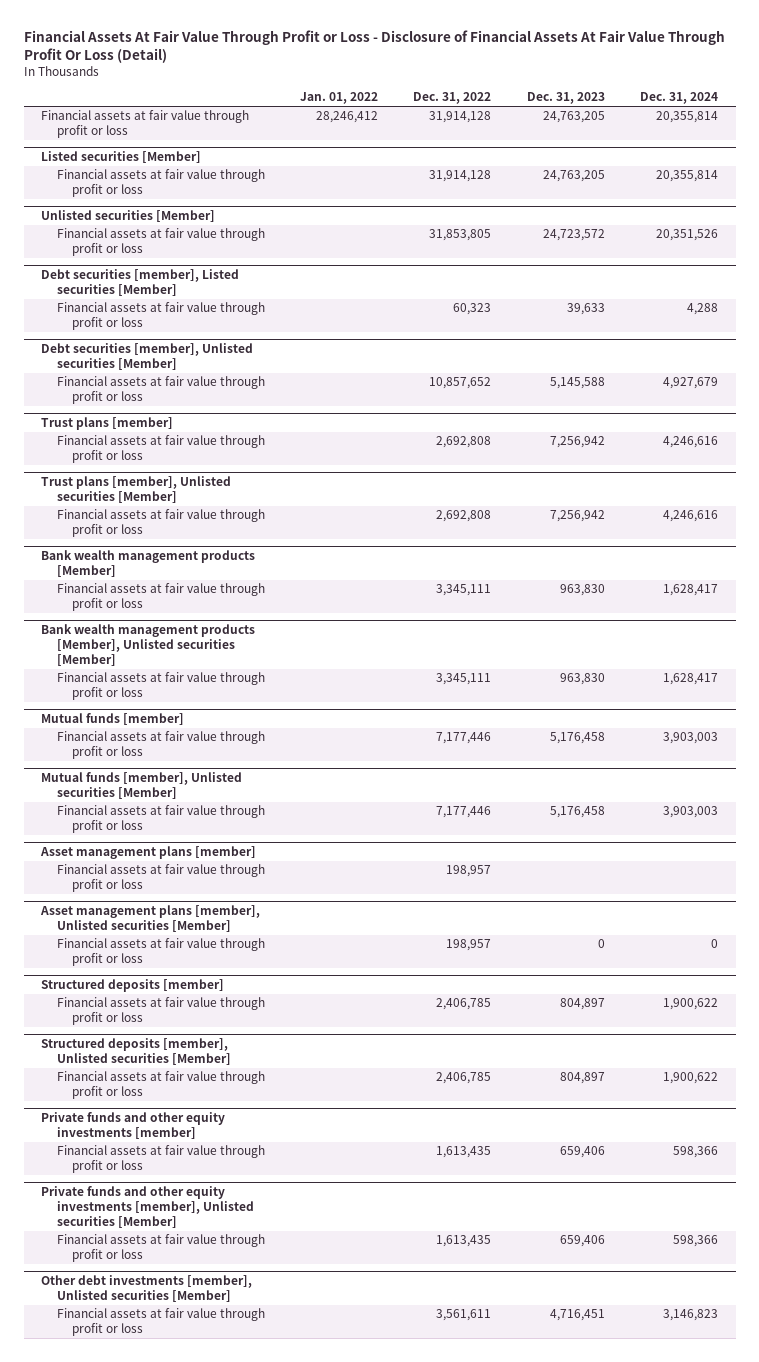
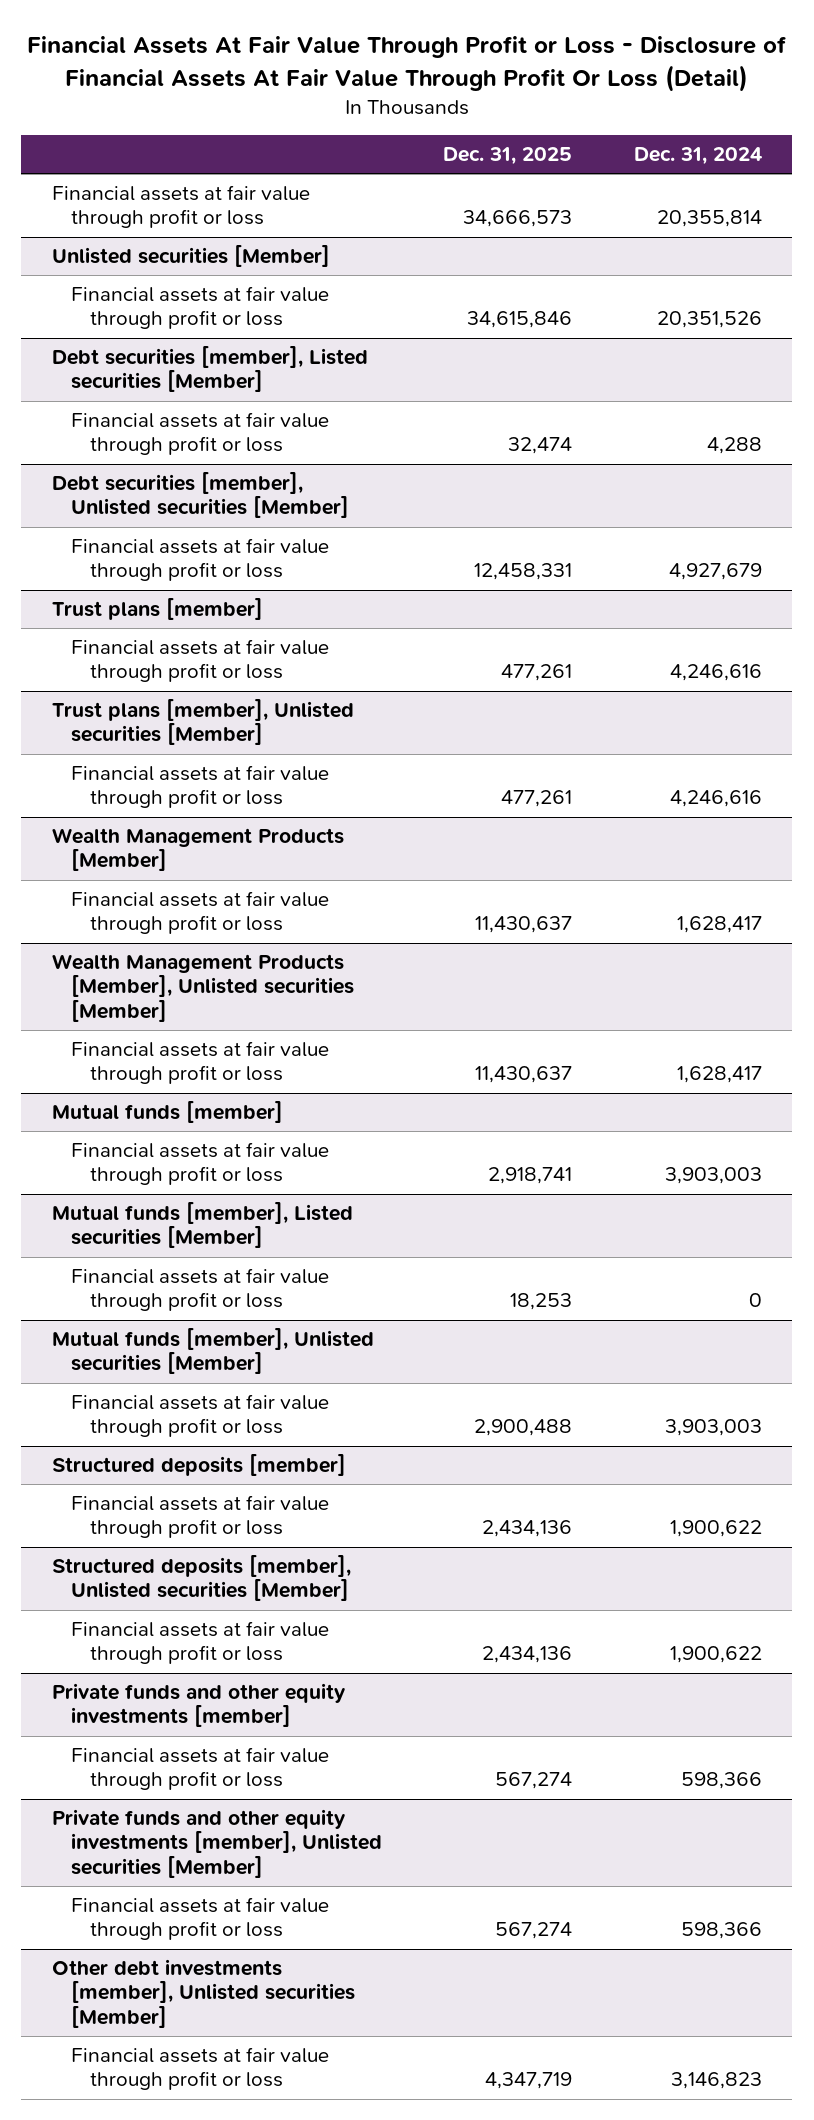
- | Jan. 01, 2022 | Dec. 31, 2022 | Dec. 31, 2023 | Dec. 31, 2024
+ | Dec. 31, 2025 | Dec. 31, 2024
- Listed securities [Member]
- Financial assets at fair value through profit or loss | | 31,914,128 | 24,763,205 | 20,355,814
- Bank wealth management products [Member]
+ Wealth Management Products [Member]
- Bank wealth management products [Member], Unlisted securities [Member]
+ Wealth Management Products [Member], Unlisted securities [Member]
+ Mutual funds [member], Listed securities [Member]
+ Financial assets at fair value through profit or loss | 18,253 | 0
- Asset management plans [member]
- Financial assets at fair value through profit or loss | | 198,957 | |
- Asset management plans [member], Unlisted securities [Member]
- Financial assets at fair value through profit or loss | | 198,957 | 0 | 0

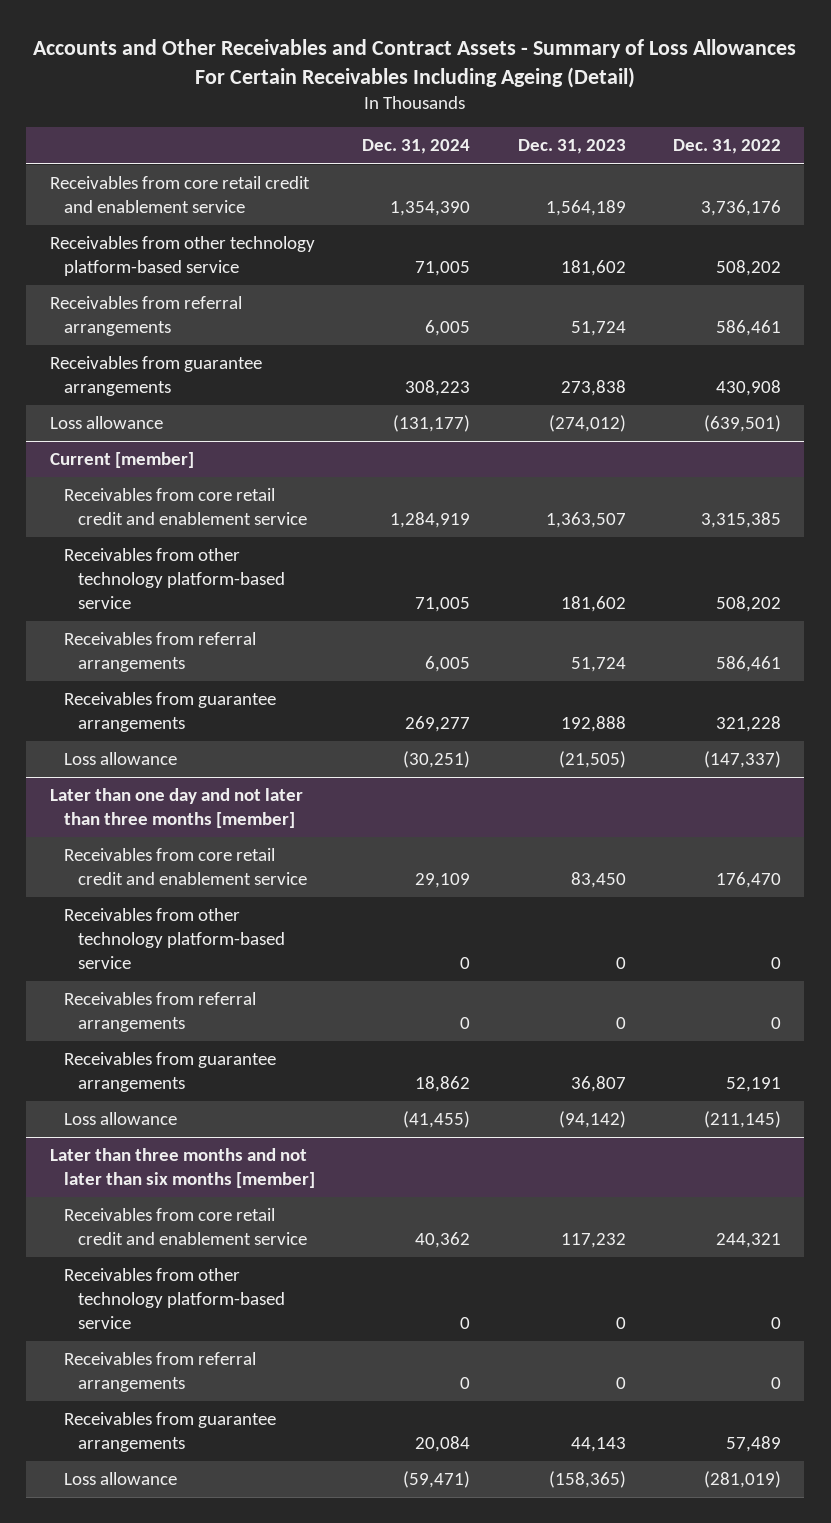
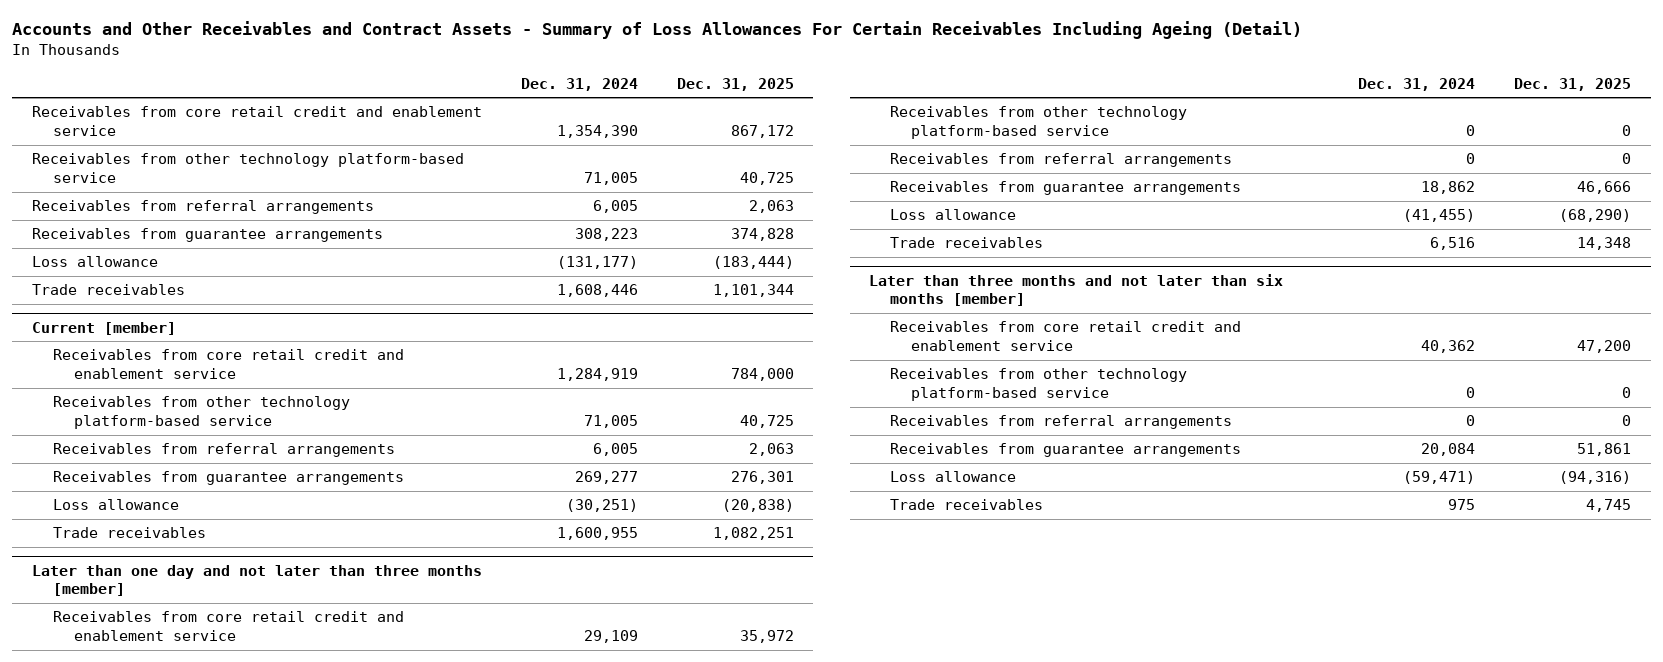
- | Dec. 31, 2024 | Dec. 31, 2023 | Dec. 31, 2022
+ | Dec. 31, 2024 | Dec. 31, 2025
+ Trade receivables | 1,608,446 | 1,101,344
@ Current [member]
+ Trade receivables | 1,600,955 | 1,082,251
@ Later than one day and not later than three months [member]
+ Trade receivables | 6,516 | 14,348
@ Later than three months and not later than six months [member]
+ Trade receivables | 975 | 4,745

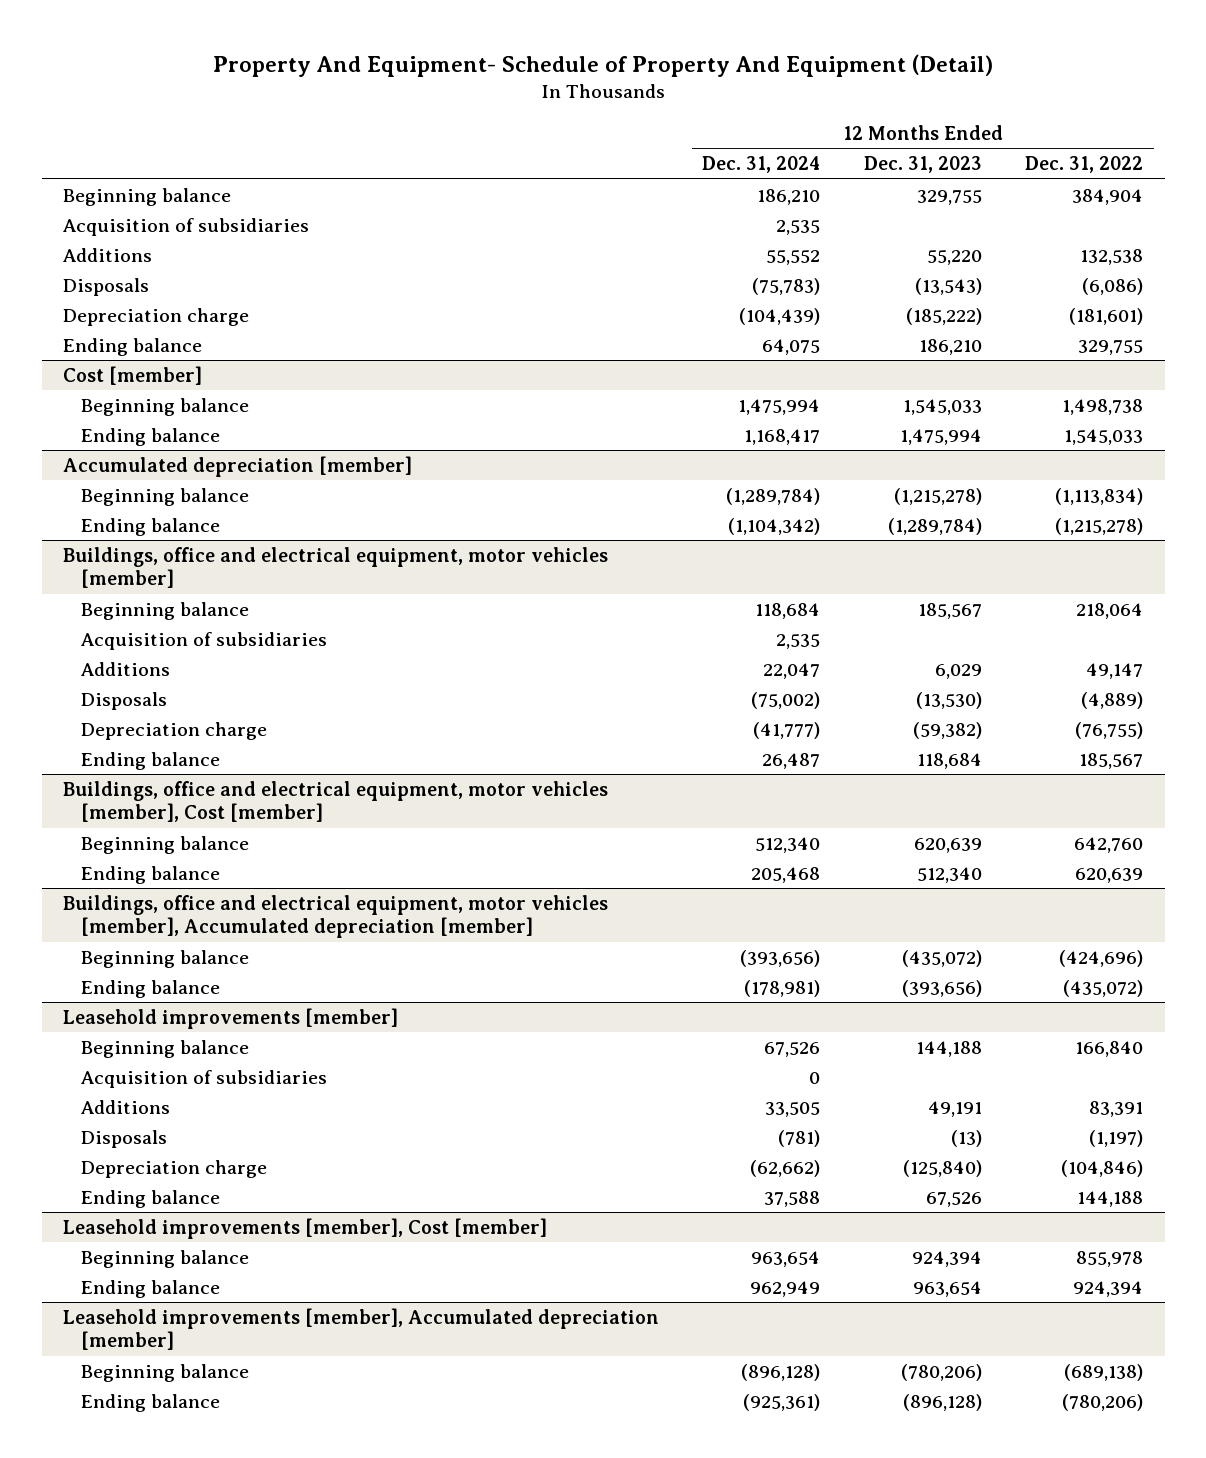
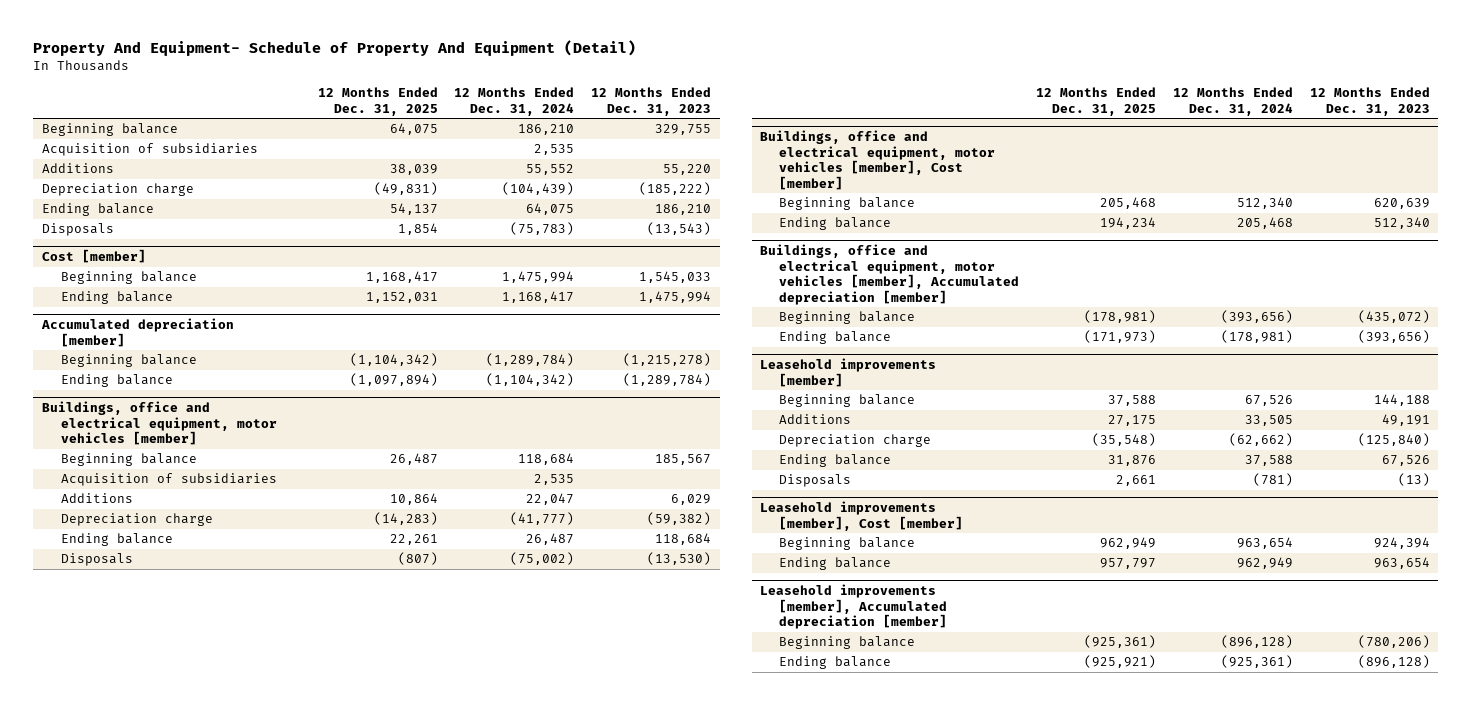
- | 12 Months Ended Dec. 31, 2024 | 12 Months Ended Dec. 31, 2023 | 12 Months Ended Dec. 31, 2022
+ | 12 Months Ended Dec. 31, 2025 | 12 Months Ended Dec. 31, 2024 | 12 Months Ended Dec. 31, 2023
moved down: Disposals | 1,854 | (75,783) | (13,543)
@ Buildings, office and electrical equipment, motor vehicles [member]
moved down: Disposals | (807) | (75,002) | (13,530)
@ Leasehold improvements [member]
- Acquisition of subsidiaries | 0 | |
moved down: Disposals | 2,661 | (781) | (13)

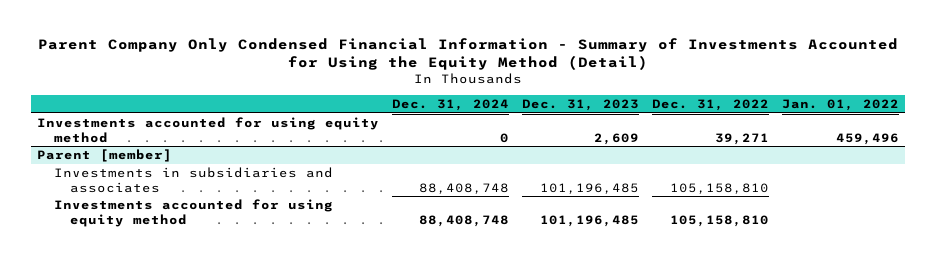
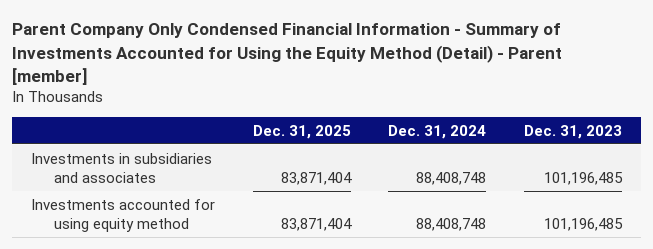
- Parent Company Only Condensed Financial Information - Summary of Investments Accounted for Using the Equity Method (Detail)
+ Parent Company Only Condensed Financial Information - Summary of Investments Accounted for Using the Equity Method (Detail) - Parent [member]
- | Dec. 31, 2024 | Dec. 31, 2023 | Dec. 31, 2022 | Jan. 01, 2022
+ | Dec. 31, 2025 | Dec. 31, 2024 | Dec. 31, 2023
- Investments accounted for using equity method | 0 | 2,609 | 39,271 | 459,496
- Parent [member]

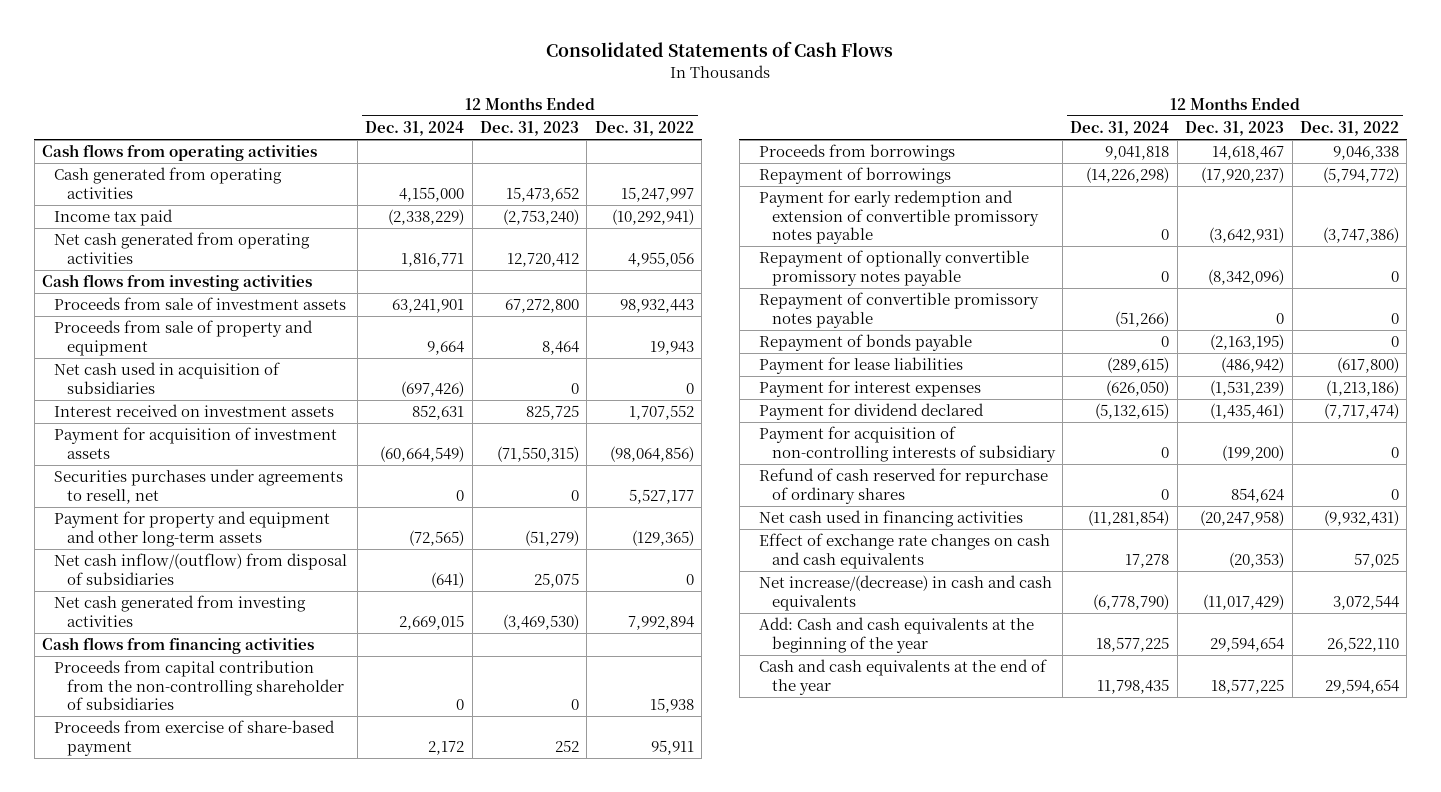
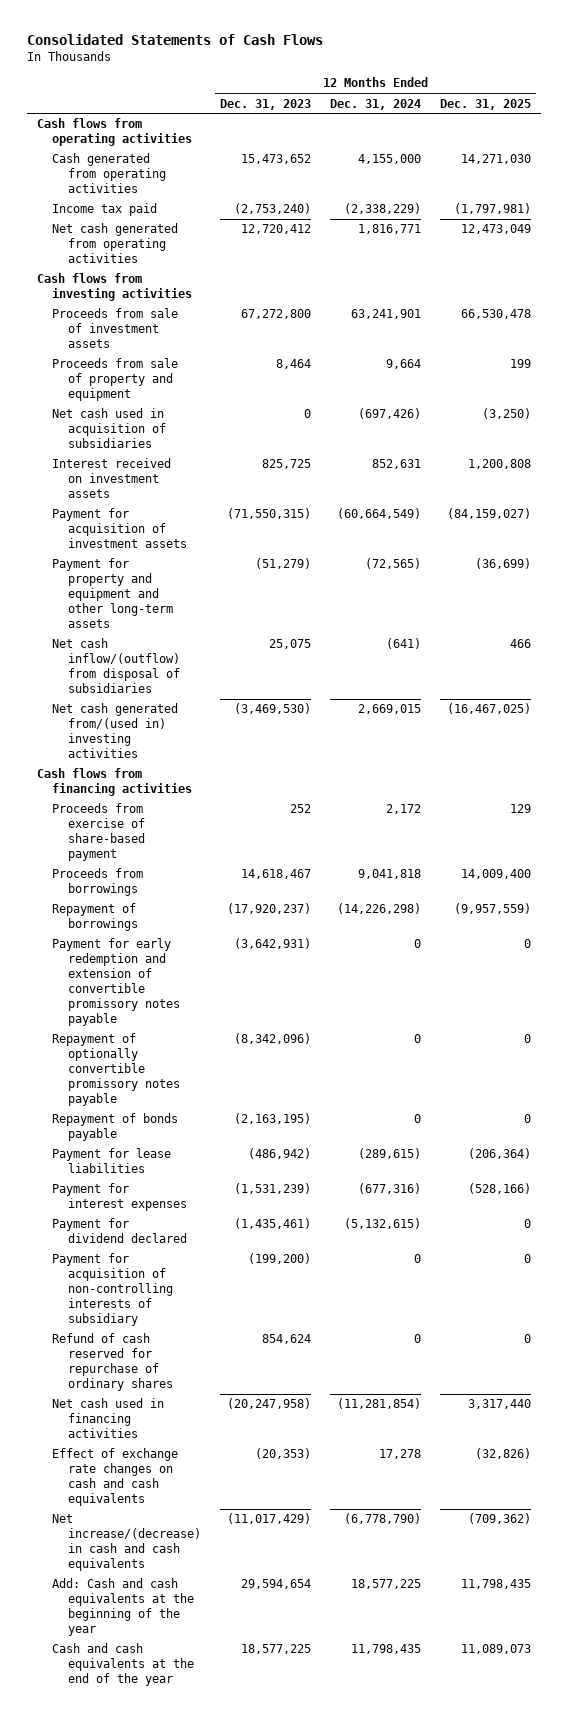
- | 12 Months Ended Dec. 31, 2024 | 12 Months Ended Dec. 31, 2023 | 12 Months Ended Dec. 31, 2022
+ | 12 Months Ended Dec. 31, 2023 | 12 Months Ended Dec. 31, 2024 | 12 Months Ended Dec. 31, 2025
- Securities purchases under agreements to resell, net | 0 | 0 | 5,527,177
- Net cash generated from investing activities | 2,669,015 | (3,469,530) | 7,992,894
+ Net cash generated from/(used in) investing activities | (3,469,530) | 2,669,015 | (16,467,025)
- Proceeds from capital contribution from the non-controlling shareholder of subsidiaries | 0 | 0 | 15,938
- Repayment of convertible promissory notes payable | (51,266) | 0 | 0
- Payment for interest expenses | (626,050) | (1,531,239) | (1,213,186)
+ Payment for interest expenses | (1,531,239) | (677,316) | (528,166)

